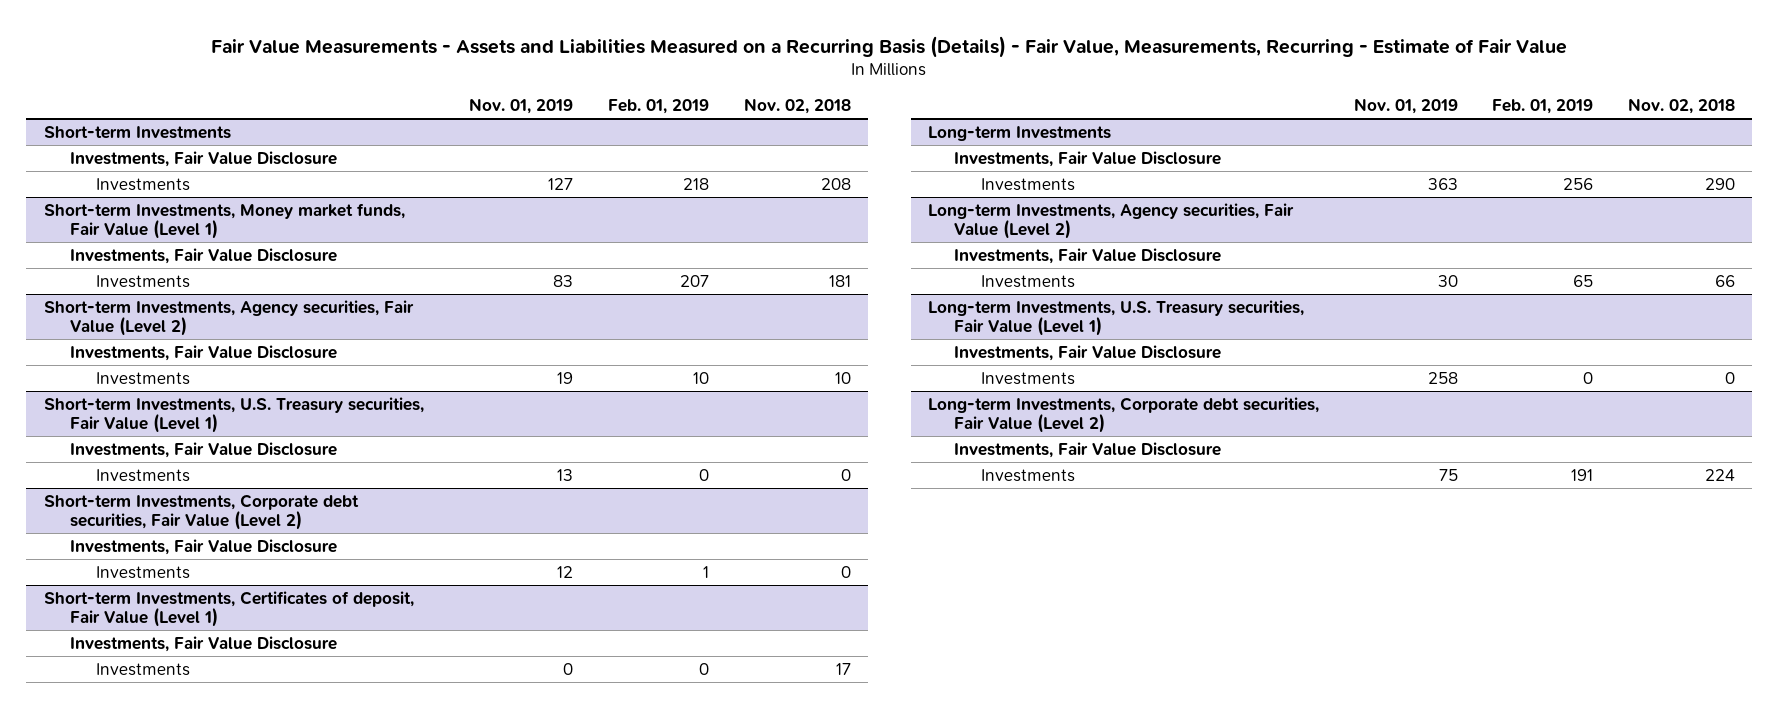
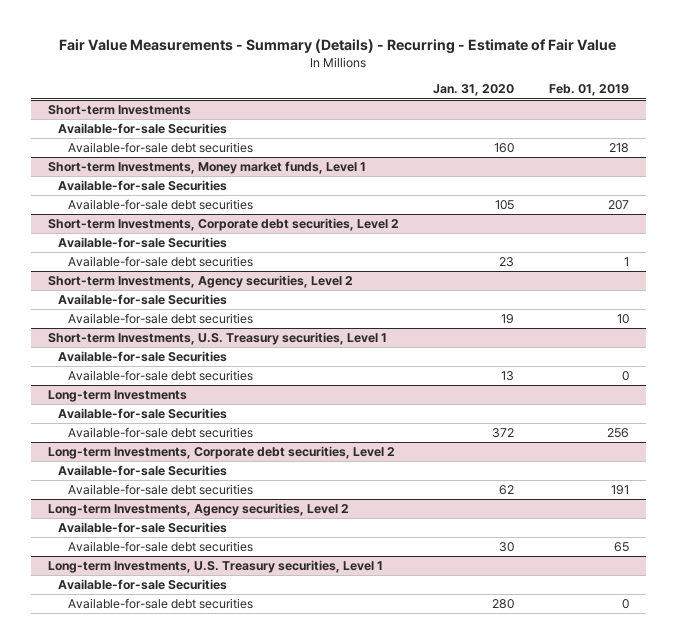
- Fair Value Measurements - Assets and Liabilities Measured on a Recurring Basis (Details) - Fair Value, Measurements, Recurring - Estimate of Fair Value
+ Fair Value Measurements - Summary (Details) - Recurring - Estimate of Fair Value
- | Nov. 01, 2019 | Feb. 01, 2019 | Nov. 02, 2018
+ | Jan. 31, 2020 | Feb. 01, 2019
@ Short-term Investments
- Investments, Fair Value Disclosure
- Investments | 127 | 218 | 208
- Short-term Investments, Money market funds, Fair Value (Level 1)
- Investments, Fair Value Disclosure
- Investments | 83 | 207 | 181
- Short-term Investments, Agency securities, Fair Value (Level 2)
- Investments, Fair Value Disclosure
- Investments | 19 | 10 | 10
- Short-term Investments, U.S. Treasury securities, Fair Value (Level 1)
- Investments, Fair Value Disclosure
- Investments | 13 | 0 | 0
- Short-term Investments, Corporate debt securities, Fair Value (Level 2)
- Investments, Fair Value Disclosure
- Investments | 12 | 1 | 0
- Short-term Investments, Certificates of deposit, Fair Value (Level 1)
- Investments, Fair Value Disclosure
- Investments | 0 | 0 | 17
@ Short-term Investments
+ Available-for-sale Securities
+ Available-for-sale debt securities | 160 | 218
+ Short-term Investments, Money market funds, Level 1
+ Available-for-sale Securities
+ Available-for-sale debt securities | 105 | 207
+ Short-term Investments, Corporate debt securities, Level 2
+ Available-for-sale Securities
+ Available-for-sale debt securities | 23 | 1
+ Short-term Investments, Agency securities, Level 2
+ Available-for-sale Securities
+ Available-for-sale debt securities | 19 | 10
+ Short-term Investments, U.S. Treasury securities, Level 1
+ Available-for-sale Securities
+ Available-for-sale debt securities | 13 | 0
@ Long-term Investments
- Investments, Fair Value Disclosure
- Investments | 363 | 256 | 290
- Long-term Investments, Agency securities, Fair Value (Level 2)
- Investments, Fair Value Disclosure
- Investments | 30 | 65 | 66
- Long-term Investments, U.S. Treasury securities, Fair Value (Level 1)
- Investments, Fair Value Disclosure
- Investments | 258 | 0 | 0
- Long-term Investments, Corporate debt securities, Fair Value (Level 2)
- Investments, Fair Value Disclosure
- Investments | 75 | 191 | 224
@ Long-term Investments
+ Available-for-sale Securities
+ Available-for-sale debt securities | 372 | 256
+ Long-term Investments, Corporate debt securities, Level 2
+ Available-for-sale Securities
+ Available-for-sale debt securities | 62 | 191
+ Long-term Investments, Agency securities, Level 2
+ Available-for-sale Securities
+ Available-for-sale debt securities | 30 | 65
+ Long-term Investments, U.S. Treasury securities, Level 1
+ Available-for-sale Securities
+ Available-for-sale debt securities | 280 | 0

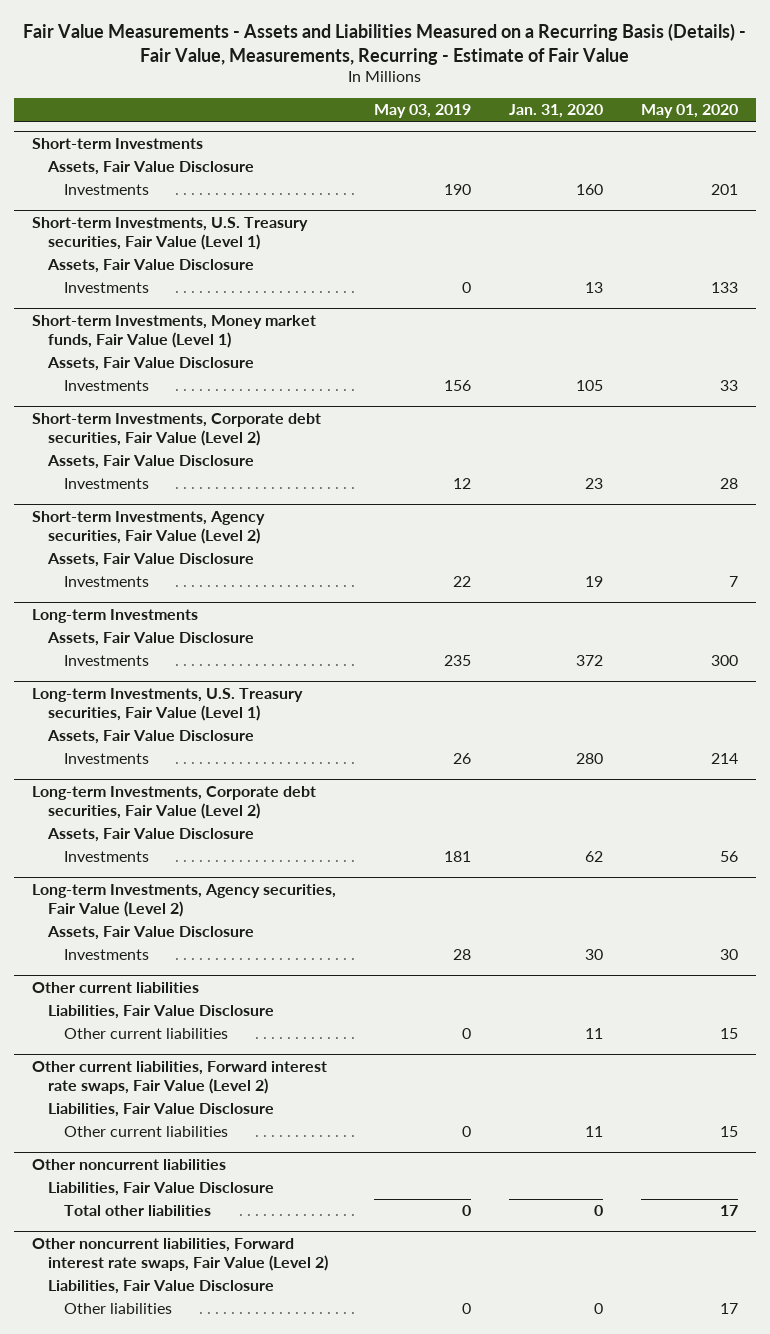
- Fair Value Measurements - Summary (Details) - Recurring - Estimate of Fair Value
+ Fair Value Measurements - Assets and Liabilities Measured on a Recurring Basis (Details) - Fair Value, Measurements, Recurring - Estimate of Fair Value
- | Jan. 31, 2020 | Feb. 01, 2019
+ | May 03, 2019 | Jan. 31, 2020 | May 01, 2020
@ Short-term Investments
- Available-for-sale Securities
- Available-for-sale debt securities | 160 | 218
- Short-term Investments, Money market funds, Level 1
- Available-for-sale Securities
- Available-for-sale debt securities | 105 | 207
- Short-term Investments, Corporate debt securities, Level 2
- Available-for-sale Securities
- Available-for-sale debt securities | 23 | 1
- Short-term Investments, Agency securities, Level 2
- Available-for-sale Securities
- Available-for-sale debt securities | 19 | 10
- Short-term Investments, U.S. Treasury securities, Level 1
- Available-for-sale Securities
- Available-for-sale debt securities | 13 | 0
@ Short-term Investments
+ Assets, Fair Value Disclosure
+ Investments | 190 | 160 | 201
+ Short-term Investments, U.S. Treasury securities, Fair Value (Level 1)
+ Assets, Fair Value Disclosure
+ Investments | 0 | 13 | 133
+ Short-term Investments, Money market funds, Fair Value (Level 1)
+ Assets, Fair Value Disclosure
+ Investments | 156 | 105 | 33
+ Short-term Investments, Corporate debt securities, Fair Value (Level 2)
+ Assets, Fair Value Disclosure
+ Investments | 12 | 23 | 28
+ Short-term Investments, Agency securities, Fair Value (Level 2)
+ Assets, Fair Value Disclosure
+ Investments | 22 | 19 | 7
@ Long-term Investments
- Available-for-sale Securities
- Available-for-sale debt securities | 372 | 256
- Long-term Investments, Corporate debt securities, Level 2
- Available-for-sale Securities
- Available-for-sale debt securities | 62 | 191
- Long-term Investments, Agency securities, Level 2
- Available-for-sale Securities
- Available-for-sale debt securities | 30 | 65
- Long-term Investments, U.S. Treasury securities, Level 1
- Available-for-sale Securities
- Available-for-sale debt securities | 280 | 0
@ Long-term Investments
+ Assets, Fair Value Disclosure
+ Investments | 235 | 372 | 300
+ Long-term Investments, U.S. Treasury securities, Fair Value (Level 1)
+ Assets, Fair Value Disclosure
+ Investments | 26 | 280 | 214
+ Long-term Investments, Corporate debt securities, Fair Value (Level 2)
+ Assets, Fair Value Disclosure
+ Investments | 181 | 62 | 56
+ Long-term Investments, Agency securities, Fair Value (Level 2)
+ Assets, Fair Value Disclosure
+ Investments | 28 | 30 | 30
+ Other current liabilities
+ Liabilities, Fair Value Disclosure
+ Other current liabilities | 0 | 11 | 15
+ Other current liabilities, Forward interest rate swaps, Fair Value (Level 2)
+ Liabilities, Fair Value Disclosure
+ Other current liabilities | 0 | 11 | 15
+ Other noncurrent liabilities
+ Liabilities, Fair Value Disclosure
+ Total other liabilities | 0 | 0 | 17
+ Other noncurrent liabilities, Forward interest rate swaps, Fair Value (Level 2)
+ Liabilities, Fair Value Disclosure
+ Other liabilities | 0 | 0 | 17

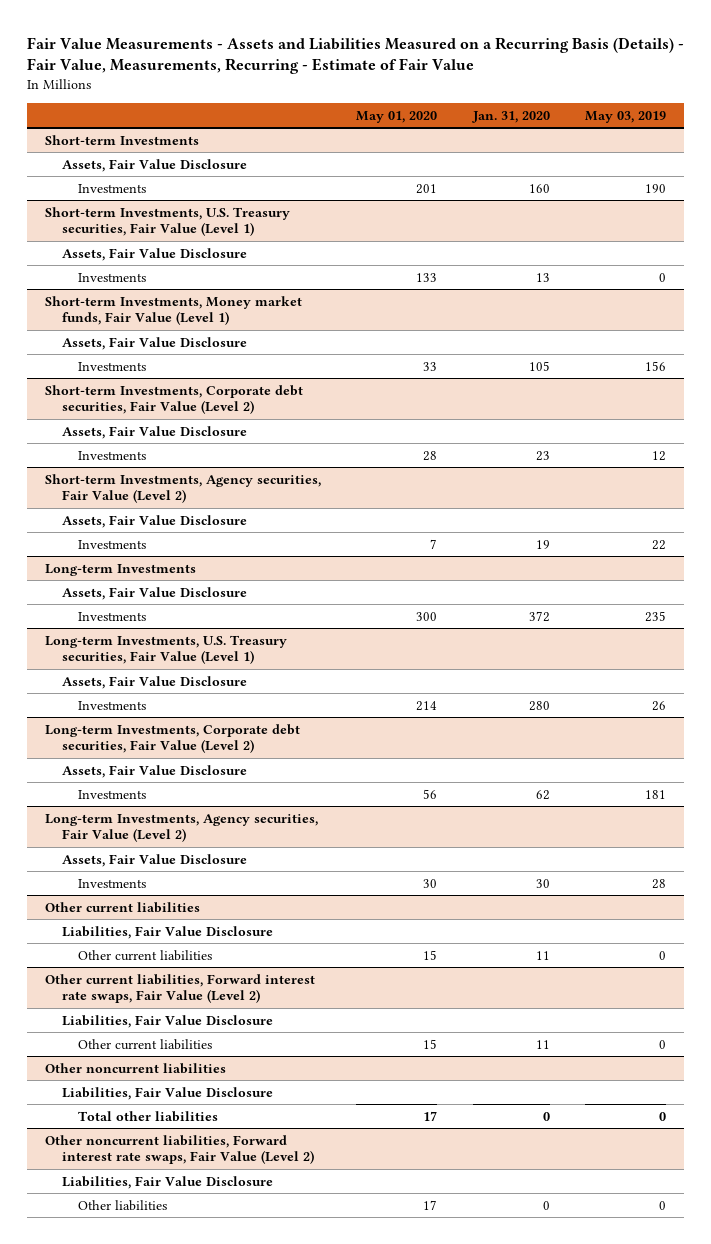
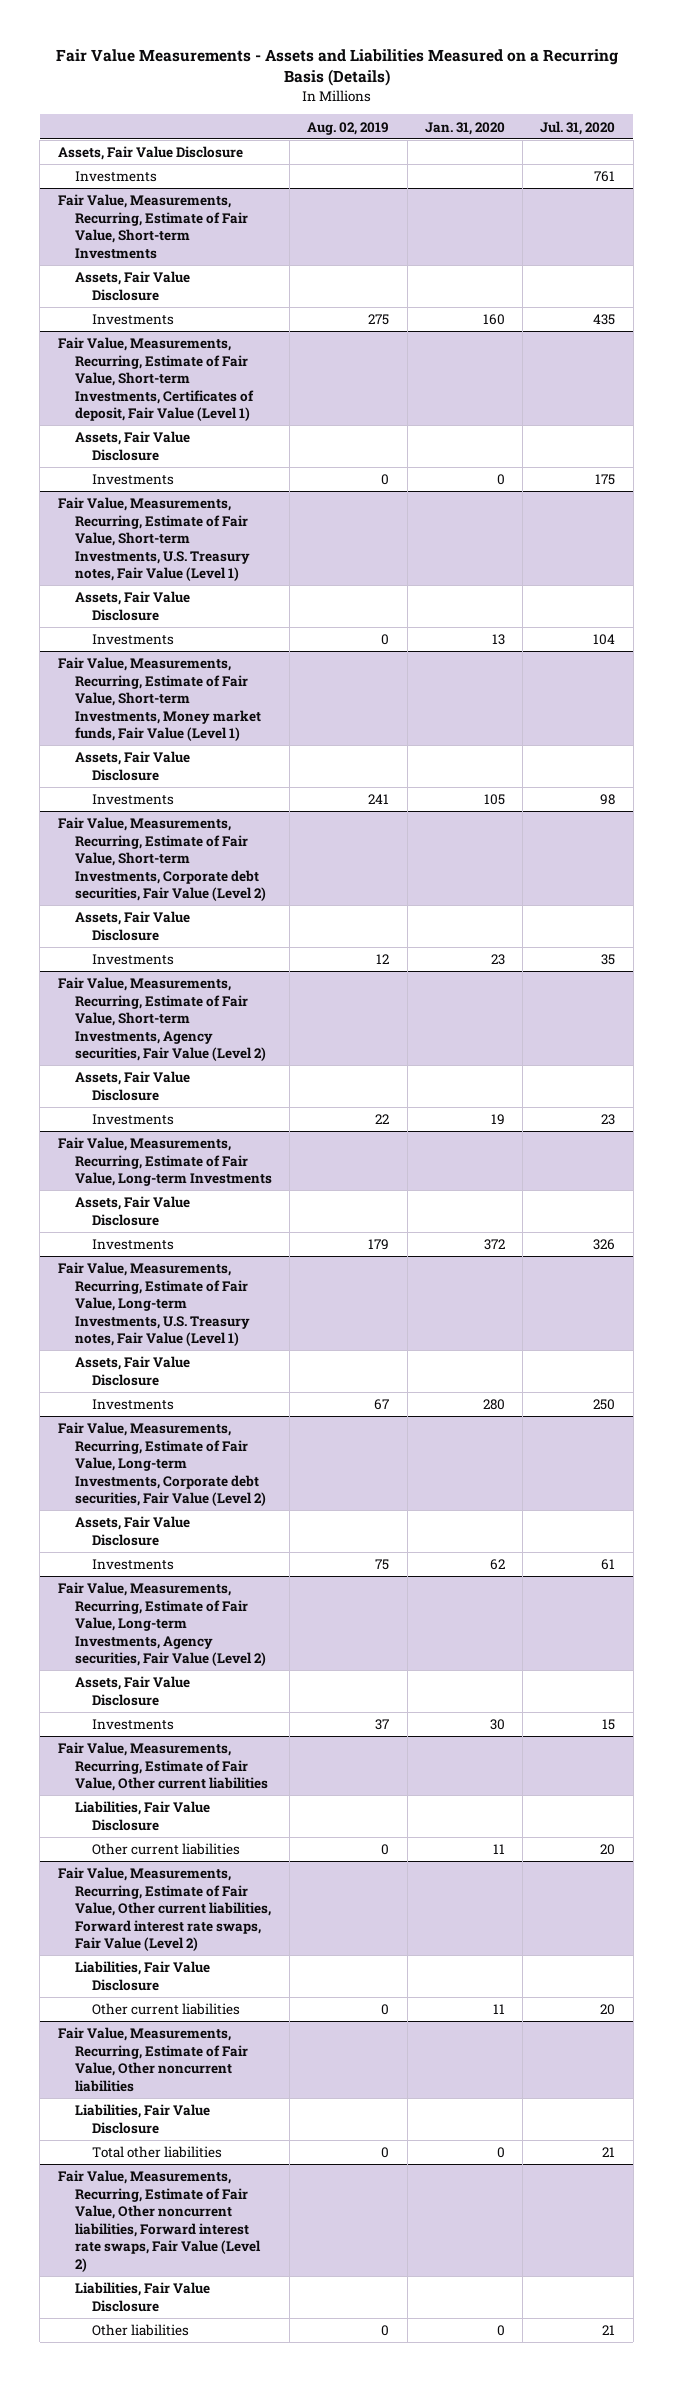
- Fair Value Measurements - Assets and Liabilities Measured on a Recurring Basis (Details) - Fair Value, Measurements, Recurring - Estimate of Fair Value
+ Fair Value Measurements - Assets and Liabilities Measured on a Recurring Basis (Details)
- | May 01, 2020 | Jan. 31, 2020 | May 03, 2019
+ | Aug. 02, 2019 | Jan. 31, 2020 | Jul. 31, 2020
- Short-term Investments
+ Investments | | | 761
+ Fair Value, Measurements, Recurring, Estimate of Fair Value, Short-term Investments
+ Assets, Fair Value Disclosure
- Short-term Investments, U.S. Treasury securities, Fair Value (Level 1)
+ Fair Value, Measurements, Recurring, Estimate of Fair Value, Short-term Investments, Certificates of deposit, Fair Value (Level 1)
+ Investments | 0 | 0 | 175
+ Fair Value, Measurements, Recurring, Estimate of Fair Value, Short-term Investments, U.S. Treasury notes, Fair Value (Level 1)
+ Assets, Fair Value Disclosure
- Short-term Investments, Money market funds, Fair Value (Level 1)
+ Fair Value, Measurements, Recurring, Estimate of Fair Value, Short-term Investments, Money market funds, Fair Value (Level 1)
- Short-term Investments, Corporate debt securities, Fair Value (Level 2)
+ Fair Value, Measurements, Recurring, Estimate of Fair Value, Short-term Investments, Corporate debt securities, Fair Value (Level 2)
- Short-term Investments, Agency securities, Fair Value (Level 2)
+ Fair Value, Measurements, Recurring, Estimate of Fair Value, Short-term Investments, Agency securities, Fair Value (Level 2)
- Long-term Investments
+ Fair Value, Measurements, Recurring, Estimate of Fair Value, Long-term Investments
- Long-term Investments, U.S. Treasury securities, Fair Value (Level 1)
+ Fair Value, Measurements, Recurring, Estimate of Fair Value, Long-term Investments, U.S. Treasury notes, Fair Value (Level 1)
- Long-term Investments, Corporate debt securities, Fair Value (Level 2)
+ Fair Value, Measurements, Recurring, Estimate of Fair Value, Long-term Investments, Corporate debt securities, Fair Value (Level 2)
- Long-term Investments, Agency securities, Fair Value (Level 2)
+ Fair Value, Measurements, Recurring, Estimate of Fair Value, Long-term Investments, Agency securities, Fair Value (Level 2)
- Other current liabilities
+ Fair Value, Measurements, Recurring, Estimate of Fair Value, Other current liabilities
- Other current liabilities, Forward interest rate swaps, Fair Value (Level 2)
+ Fair Value, Measurements, Recurring, Estimate of Fair Value, Other current liabilities, Forward interest rate swaps, Fair Value (Level 2)
- Other noncurrent liabilities
+ Fair Value, Measurements, Recurring, Estimate of Fair Value, Other noncurrent liabilities
- Other noncurrent liabilities, Forward interest rate swaps, Fair Value (Level 2)
+ Fair Value, Measurements, Recurring, Estimate of Fair Value, Other noncurrent liabilities, Forward interest rate swaps, Fair Value (Level 2)

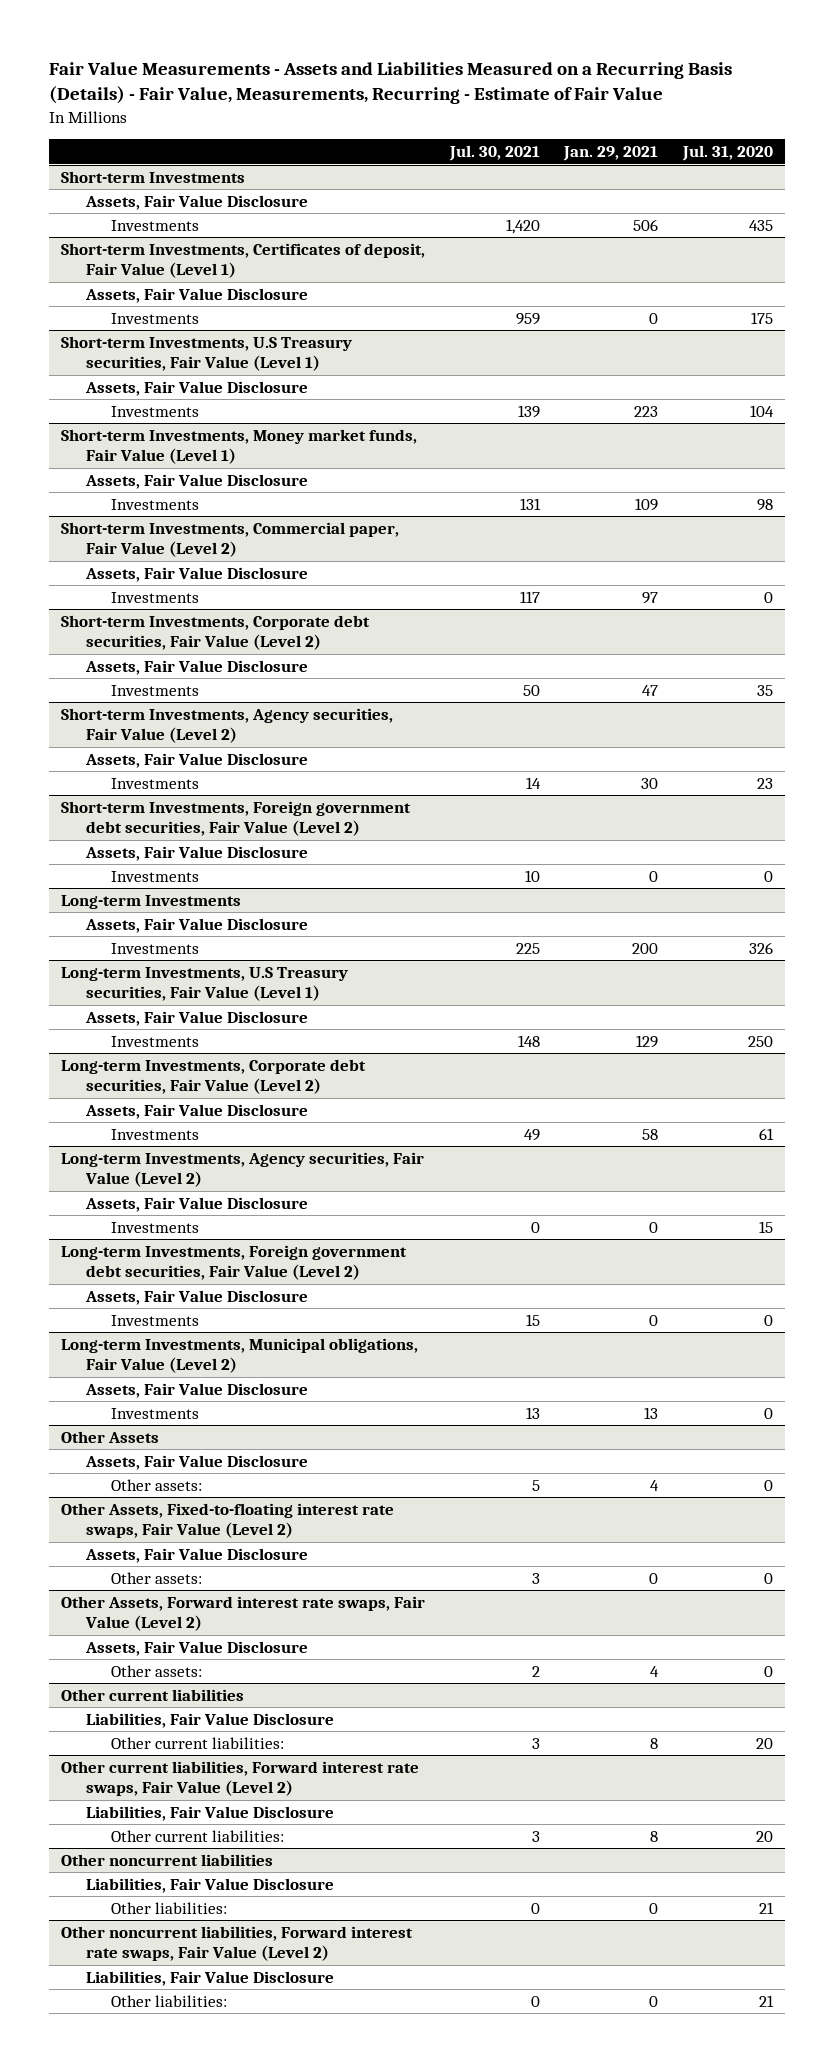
- Fair Value Measurements - Assets and Liabilities Measured on a Recurring Basis (Details)
+ Fair Value Measurements - Assets and Liabilities Measured on a Recurring Basis (Details) - Fair Value, Measurements, Recurring - Estimate of Fair Value
- | Aug. 02, 2019 | Jan. 31, 2020 | Jul. 31, 2020
+ | Jul. 30, 2021 | Jan. 29, 2021 | Jul. 31, 2020
- Assets, Fair Value Disclosure
- Investments | | | 761
- Fair Value, Measurements, Recurring, Estimate of Fair Value, Short-term Investments
+ Short-term Investments
- Fair Value, Measurements, Recurring, Estimate of Fair Value, Short-term Investments, Certificates of deposit, Fair Value (Level 1)
+ Short-term Investments, Certificates of deposit, Fair Value (Level 1)
- Fair Value, Measurements, Recurring, Estimate of Fair Value, Short-term Investments, U.S. Treasury notes, Fair Value (Level 1)
+ Short-term Investments, U.S Treasury securities, Fair Value (Level 1)
- Fair Value, Measurements, Recurring, Estimate of Fair Value, Short-term Investments, Money market funds, Fair Value (Level 1)
+ Short-term Investments, Money market funds, Fair Value (Level 1)
- Fair Value, Measurements, Recurring, Estimate of Fair Value, Short-term Investments, Corporate debt securities, Fair Value (Level 2)
+ Short-term Investments, Commercial paper, Fair Value (Level 2)
+ Investments | 117 | 97 | 0
+ Short-term Investments, Corporate debt securities, Fair Value (Level 2)
+ Assets, Fair Value Disclosure
- Fair Value, Measurements, Recurring, Estimate of Fair Value, Short-term Investments, Agency securities, Fair Value (Level 2)
+ Short-term Investments, Agency securities, Fair Value (Level 2)
- Fair Value, Measurements, Recurring, Estimate of Fair Value, Long-term Investments
+ Short-term Investments, Foreign government debt securities, Fair Value (Level 2)
+ Investments | 10 | 0 | 0
+ Long-term Investments
+ Assets, Fair Value Disclosure
- Fair Value, Measurements, Recurring, Estimate of Fair Value, Long-term Investments, U.S. Treasury notes, Fair Value (Level 1)
+ Long-term Investments, U.S Treasury securities, Fair Value (Level 1)
- Fair Value, Measurements, Recurring, Estimate of Fair Value, Long-term Investments, Corporate debt securities, Fair Value (Level 2)
+ Long-term Investments, Corporate debt securities, Fair Value (Level 2)
- Fair Value, Measurements, Recurring, Estimate of Fair Value, Long-term Investments, Agency securities, Fair Value (Level 2)
+ Long-term Investments, Agency securities, Fair Value (Level 2)
- Fair Value, Measurements, Recurring, Estimate of Fair Value, Other current liabilities
+ Long-term Investments, Foreign government debt securities, Fair Value (Level 2)
+ Assets, Fair Value Disclosure
+ Investments | 15 | 0 | 0
+ Long-term Investments, Municipal obligations, Fair Value (Level 2)
+ Assets, Fair Value Disclosure
+ Investments | 13 | 13 | 0
+ Other Assets
+ Assets, Fair Value Disclosure
+ Other assets: | 5 | 4 | 0
+ Other Assets, Fixed-to-floating interest rate swaps, Fair Value (Level 2)
+ Assets, Fair Value Disclosure
+ Other assets: | 3 | 0 | 0
+ Other Assets, Forward interest rate swaps, Fair Value (Level 2)
+ Assets, Fair Value Disclosure
+ Other assets: | 2 | 4 | 0
+ Other current liabilities
- Other current liabilities | 0 | 11 | 20
- Fair Value, Measurements, Recurring, Estimate of Fair Value, Other current liabilities, Forward interest rate swaps, Fair Value (Level 2)
+ Other current liabilities: | 3 | 8 | 20
+ Other current liabilities, Forward interest rate swaps, Fair Value (Level 2)
- Other current liabilities | 0 | 11 | 20
- Fair Value, Measurements, Recurring, Estimate of Fair Value, Other noncurrent liabilities
+ Other current liabilities: | 3 | 8 | 20
+ Other noncurrent liabilities
- Total other liabilities | 0 | 0 | 21
- Fair Value, Measurements, Recurring, Estimate of Fair Value, Other noncurrent liabilities, Forward interest rate swaps, Fair Value (Level 2)
+ Other liabilities: | 0 | 0 | 21
+ Other noncurrent liabilities, Forward interest rate swaps, Fair Value (Level 2)
- Other liabilities | 0 | 0 | 21
+ Other liabilities: | 0 | 0 | 21

